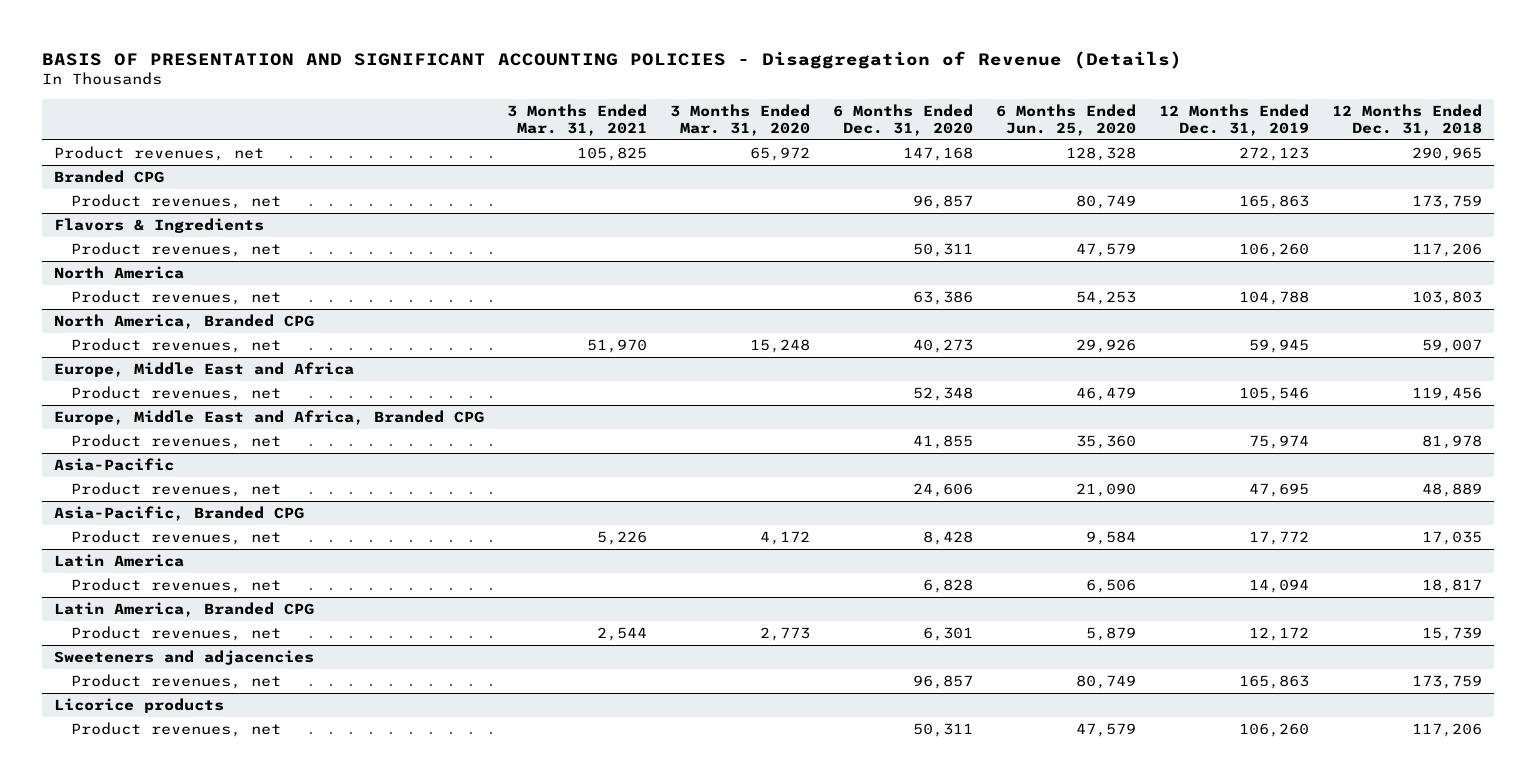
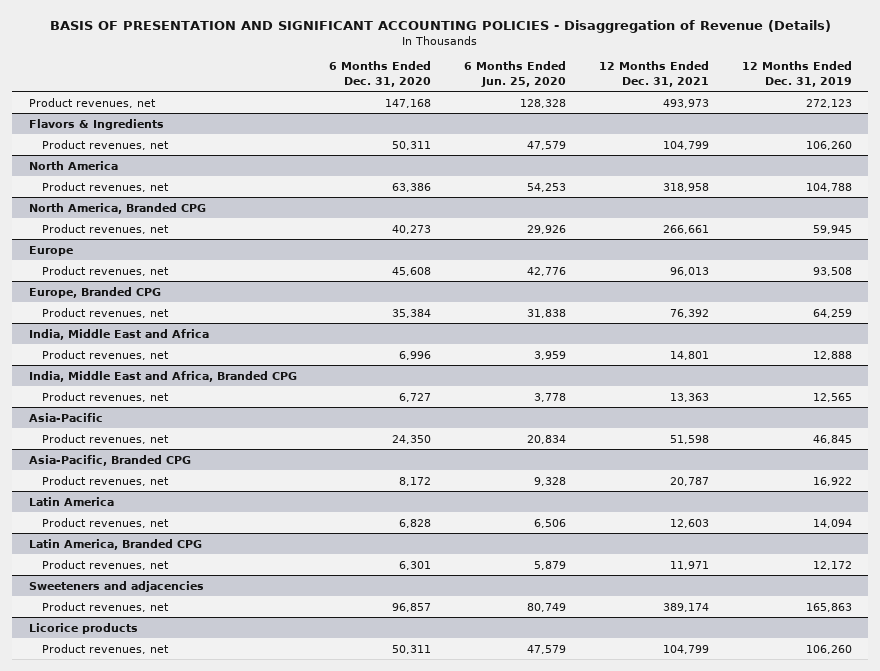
- | 3 Months Ended Mar. 31, 2021 | 3 Months Ended Mar. 31, 2020 | 6 Months Ended Dec. 31, 2020 | 6 Months Ended Jun. 25, 2020 | 12 Months Ended Dec. 31, 2019 | 12 Months Ended Dec. 31, 2018
+ | 6 Months Ended Dec. 31, 2020 | 6 Months Ended Jun. 25, 2020 | 12 Months Ended Dec. 31, 2021 | 12 Months Ended Dec. 31, 2019
- Branded CPG
- Product revenues, net | | | 96,857 | 80,749 | 165,863 | 173,759
- Europe, Middle East and Africa
- Product revenues, net | | | 52,348 | 46,479 | 105,546 | 119,456
- Europe, Middle East and Africa, Branded CPG
- Product revenues, net | | | 41,855 | 35,360 | 75,974 | 81,978
+ Europe
+ Product revenues, net | 45,608 | 42,776 | 96,013 | 93,508
+ Europe, Branded CPG
+ Product revenues, net | 35,384 | 31,838 | 76,392 | 64,259
+ India, Middle East and Africa
+ Product revenues, net | 6,996 | 3,959 | 14,801 | 12,888
+ India, Middle East and Africa, Branded CPG
+ Product revenues, net | 6,727 | 3,778 | 13,363 | 12,565
@ Asia-Pacific
- Product revenues, net | | | 24,606 | 21,090 | 47,695 | 48,889
+ Product revenues, net | 24,350 | 20,834 | 51,598 | 46,845
@ Asia-Pacific, Branded CPG
- Product revenues, net | 5,226 | 4,172 | 8,428 | 9,584 | 17,772 | 17,035
+ Product revenues, net | 8,172 | 9,328 | 20,787 | 16,922

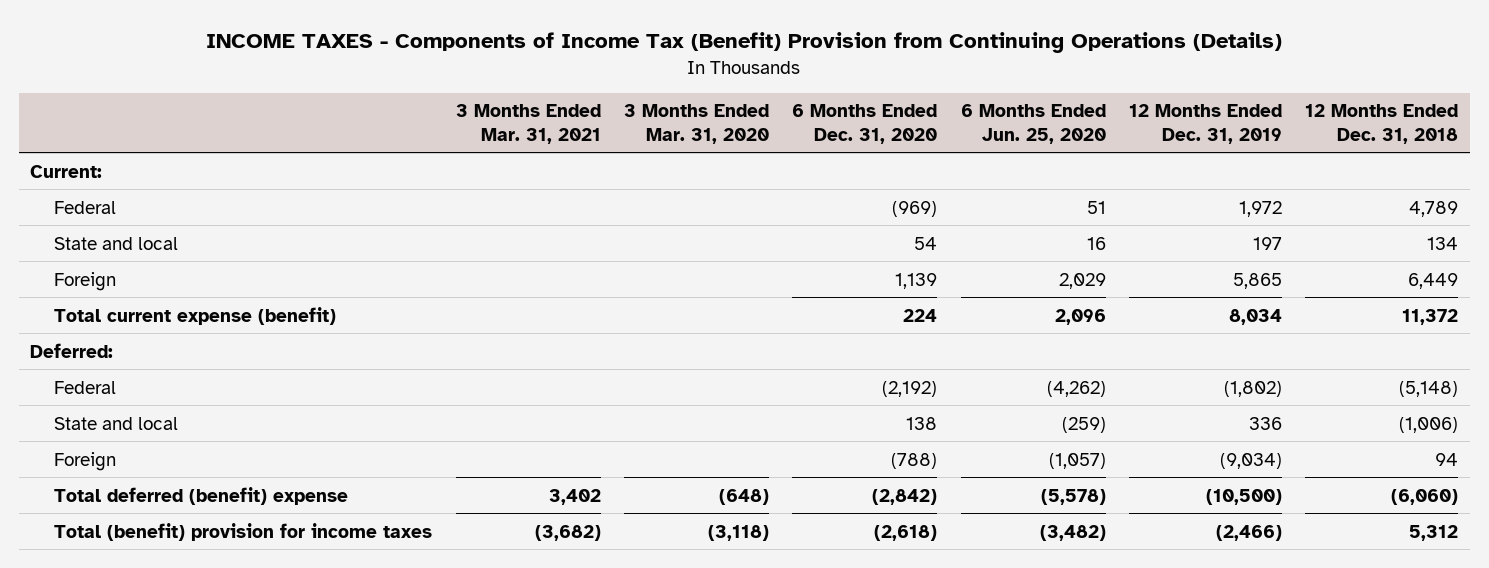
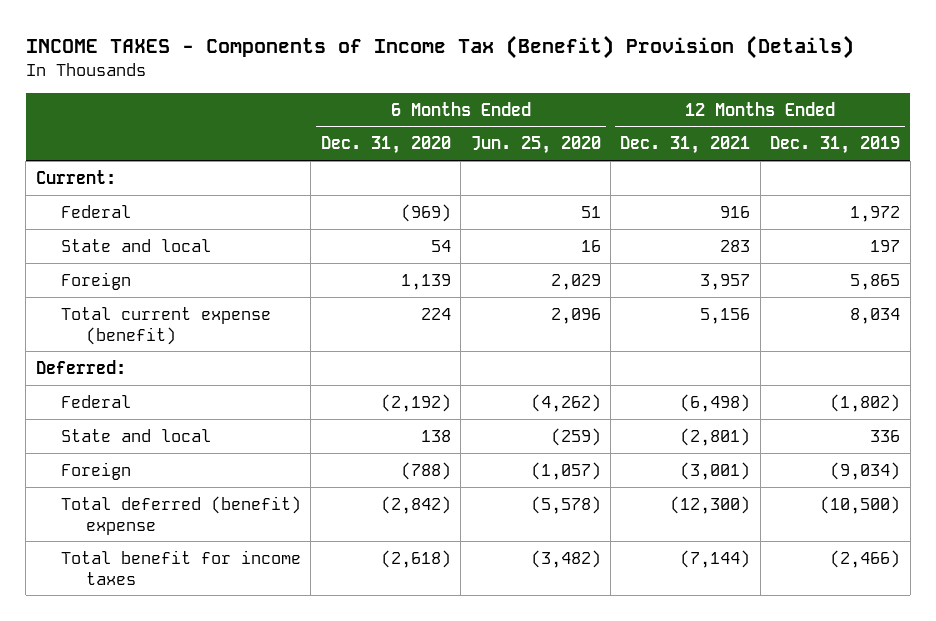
- INCOME TAXES - Components of Income Tax (Benefit) Provision from Continuing Operations (Details)
+ INCOME TAXES - Components of Income Tax (Benefit) Provision (Details)
- | 3 Months Ended Mar. 31, 2021 | 3 Months Ended Mar. 31, 2020 | 6 Months Ended Dec. 31, 2020 | 6 Months Ended Jun. 25, 2020 | 12 Months Ended Dec. 31, 2019 | 12 Months Ended Dec. 31, 2018
+ | 6 Months Ended Dec. 31, 2020 | 6 Months Ended Jun. 25, 2020 | 12 Months Ended Dec. 31, 2021 | 12 Months Ended Dec. 31, 2019
- Total (benefit) provision for income taxes | (3,682) | (3,118) | (2,618) | (3,482) | (2,466) | 5,312
+ Total benefit for income taxes | (2,618) | (3,482) | (7,144) | (2,466)

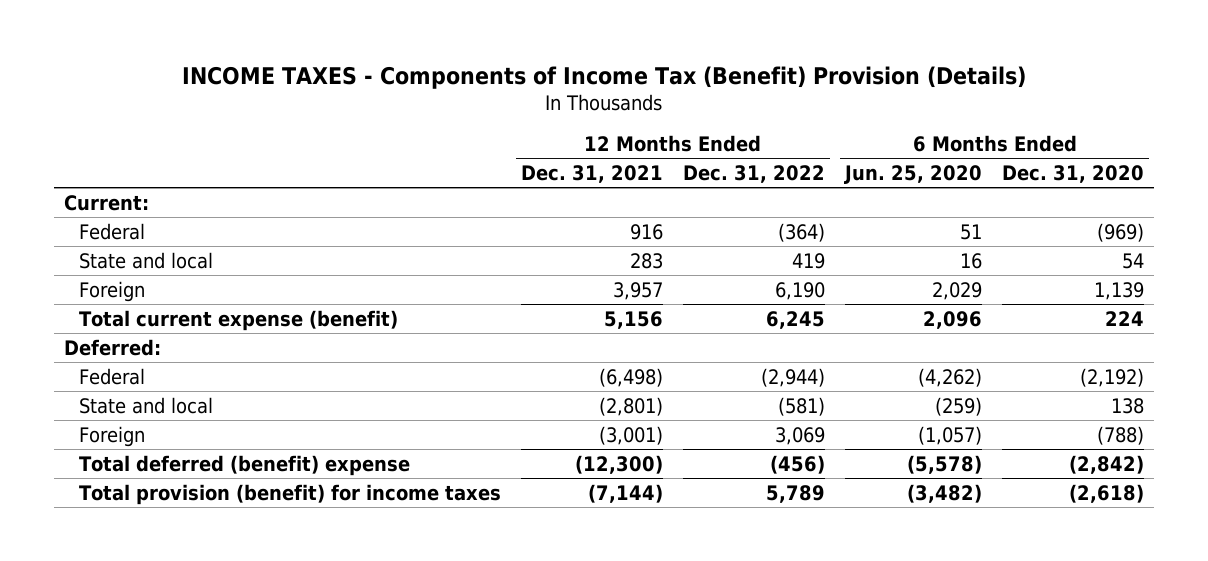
- | 6 Months Ended Dec. 31, 2020 | 6 Months Ended Jun. 25, 2020 | 12 Months Ended Dec. 31, 2021 | 12 Months Ended Dec. 31, 2019
+ | 12 Months Ended Dec. 31, 2021 | 12 Months Ended Dec. 31, 2022 | 6 Months Ended Jun. 25, 2020 | 6 Months Ended Dec. 31, 2020
- Total benefit for income taxes | (2,618) | (3,482) | (7,144) | (2,466)
+ Total provision (benefit) for income taxes | (7,144) | 5,789 | (3,482) | (2,618)

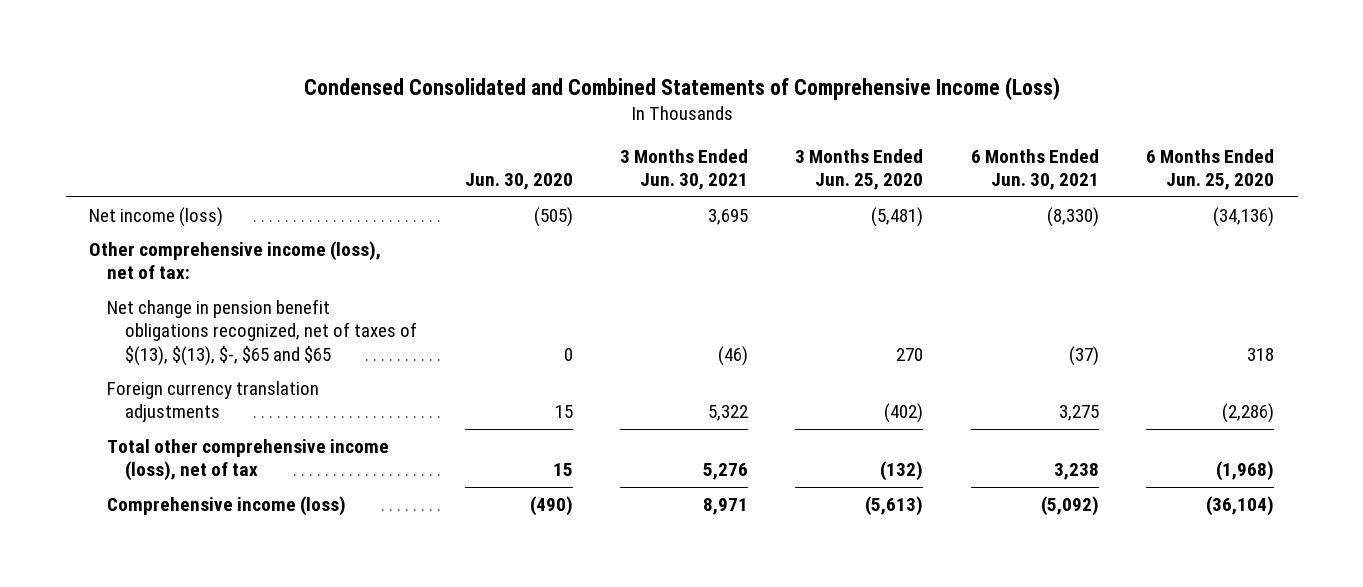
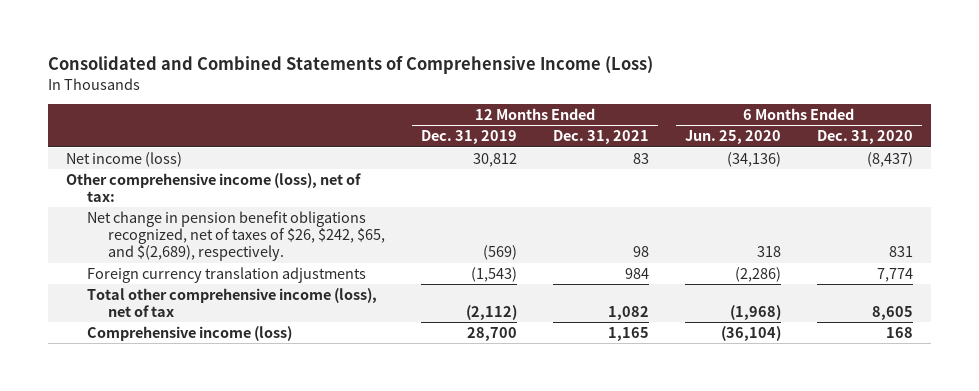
- Condensed Consolidated and Combined Statements of Comprehensive Income (Loss)
+ Consolidated and Combined Statements of Comprehensive Income (Loss)
- | Jun. 30, 2020 | 3 Months Ended Jun. 30, 2021 | 3 Months Ended Jun. 25, 2020 | 6 Months Ended Jun. 30, 2021 | 6 Months Ended Jun. 25, 2020
+ | 12 Months Ended Dec. 31, 2019 | 12 Months Ended Dec. 31, 2021 | 6 Months Ended Jun. 25, 2020 | 6 Months Ended Dec. 31, 2020
- Net change in pension benefit obligations recognized, net of taxes of $(13), $(13), $-, $65 and $65 | 0 | (46) | 270 | (37) | 318
+ Net change in pension benefit obligations recognized, net of taxes of $26, $242, $65, and $(2,689), respectively. | (569) | 98 | 318 | 831

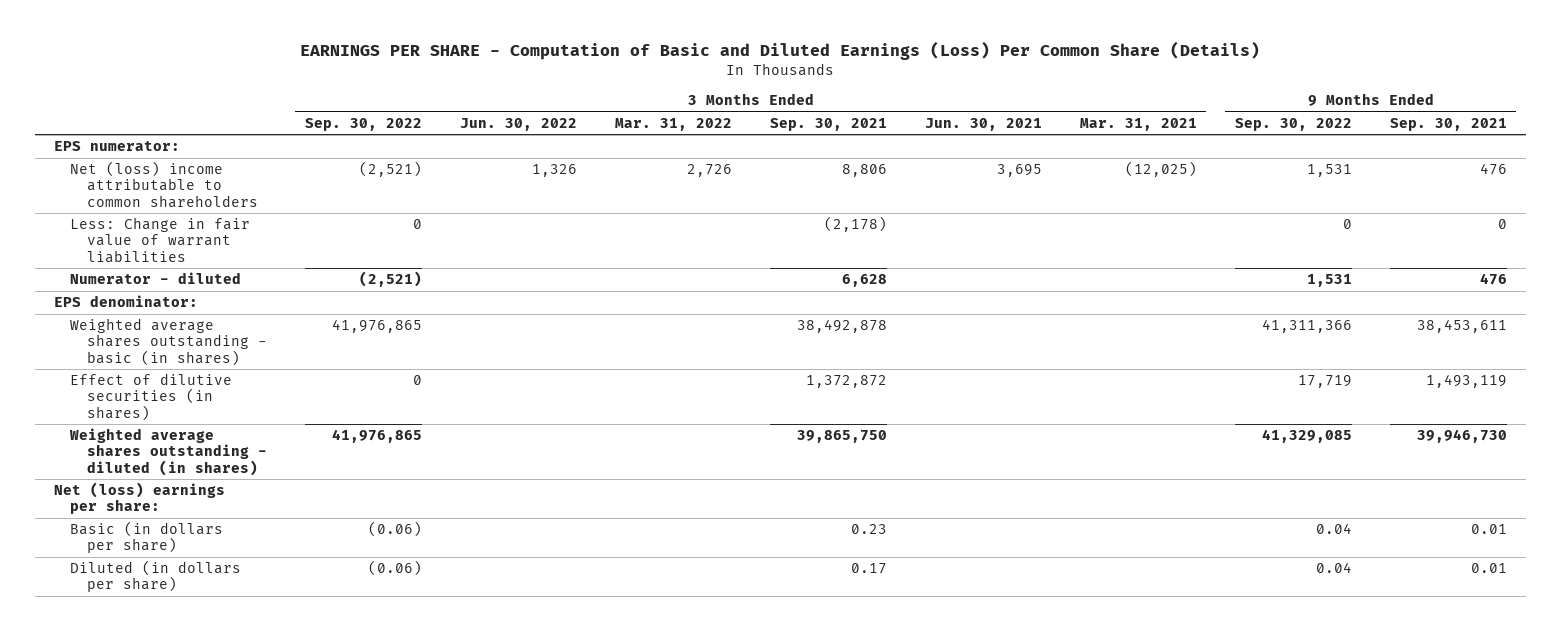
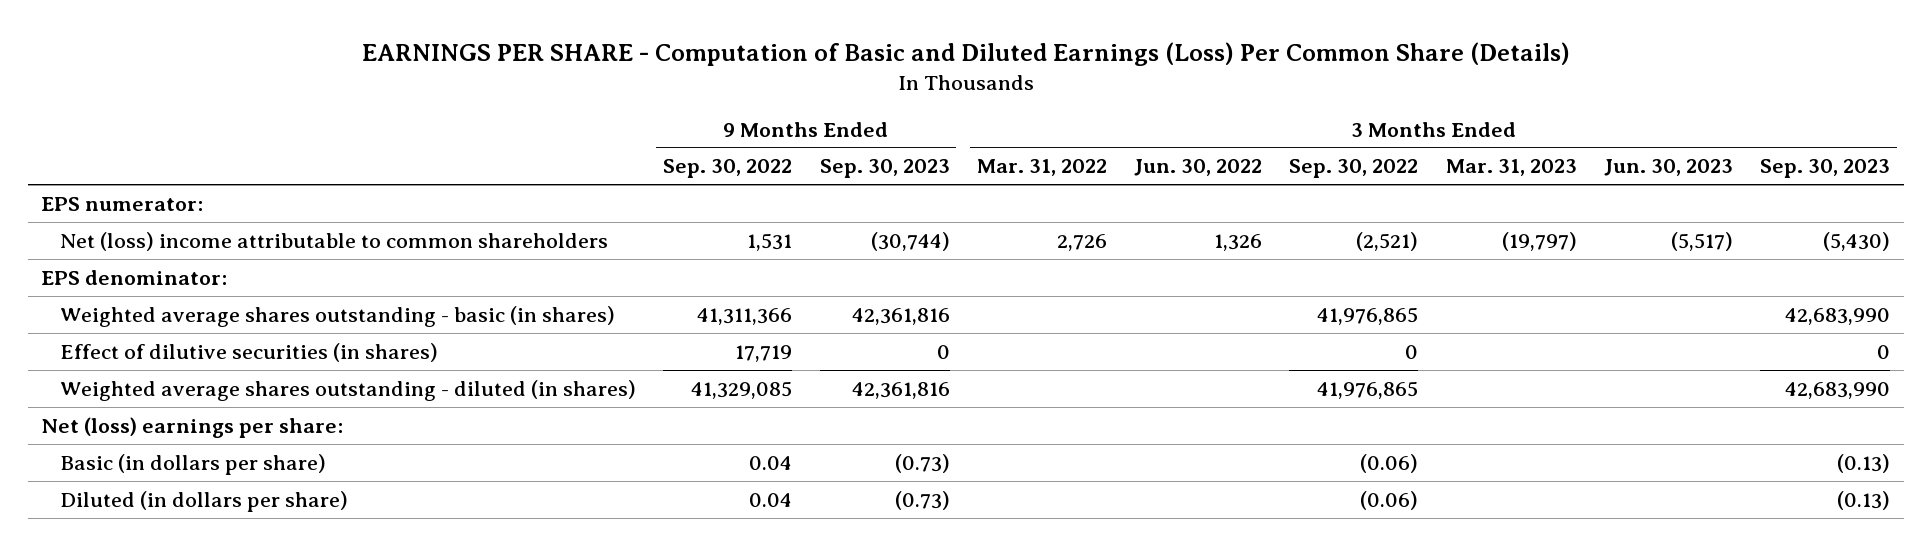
- | 3 Months Ended Sep. 30, 2022 | 3 Months Ended Jun. 30, 2022 | 3 Months Ended Mar. 31, 2022 | 3 Months Ended Sep. 30, 2021 | 3 Months Ended Jun. 30, 2021 | 3 Months Ended Mar. 31, 2021 | 9 Months Ended Sep. 30, 2022 | 9 Months Ended Sep. 30, 2021
+ | 9 Months Ended Sep. 30, 2022 | 9 Months Ended Sep. 30, 2023 | 3 Months Ended Mar. 31, 2022 | 3 Months Ended Jun. 30, 2022 | 3 Months Ended Sep. 30, 2022 | 3 Months Ended Mar. 31, 2023 | 3 Months Ended Jun. 30, 2023 | 3 Months Ended Sep. 30, 2023
- Less: Change in fair value of warrant liabilities | 0 | | | (2,178) | | | 0 | 0
- Numerator - diluted | (2,521) | | | 6,628 | | | 1,531 | 476

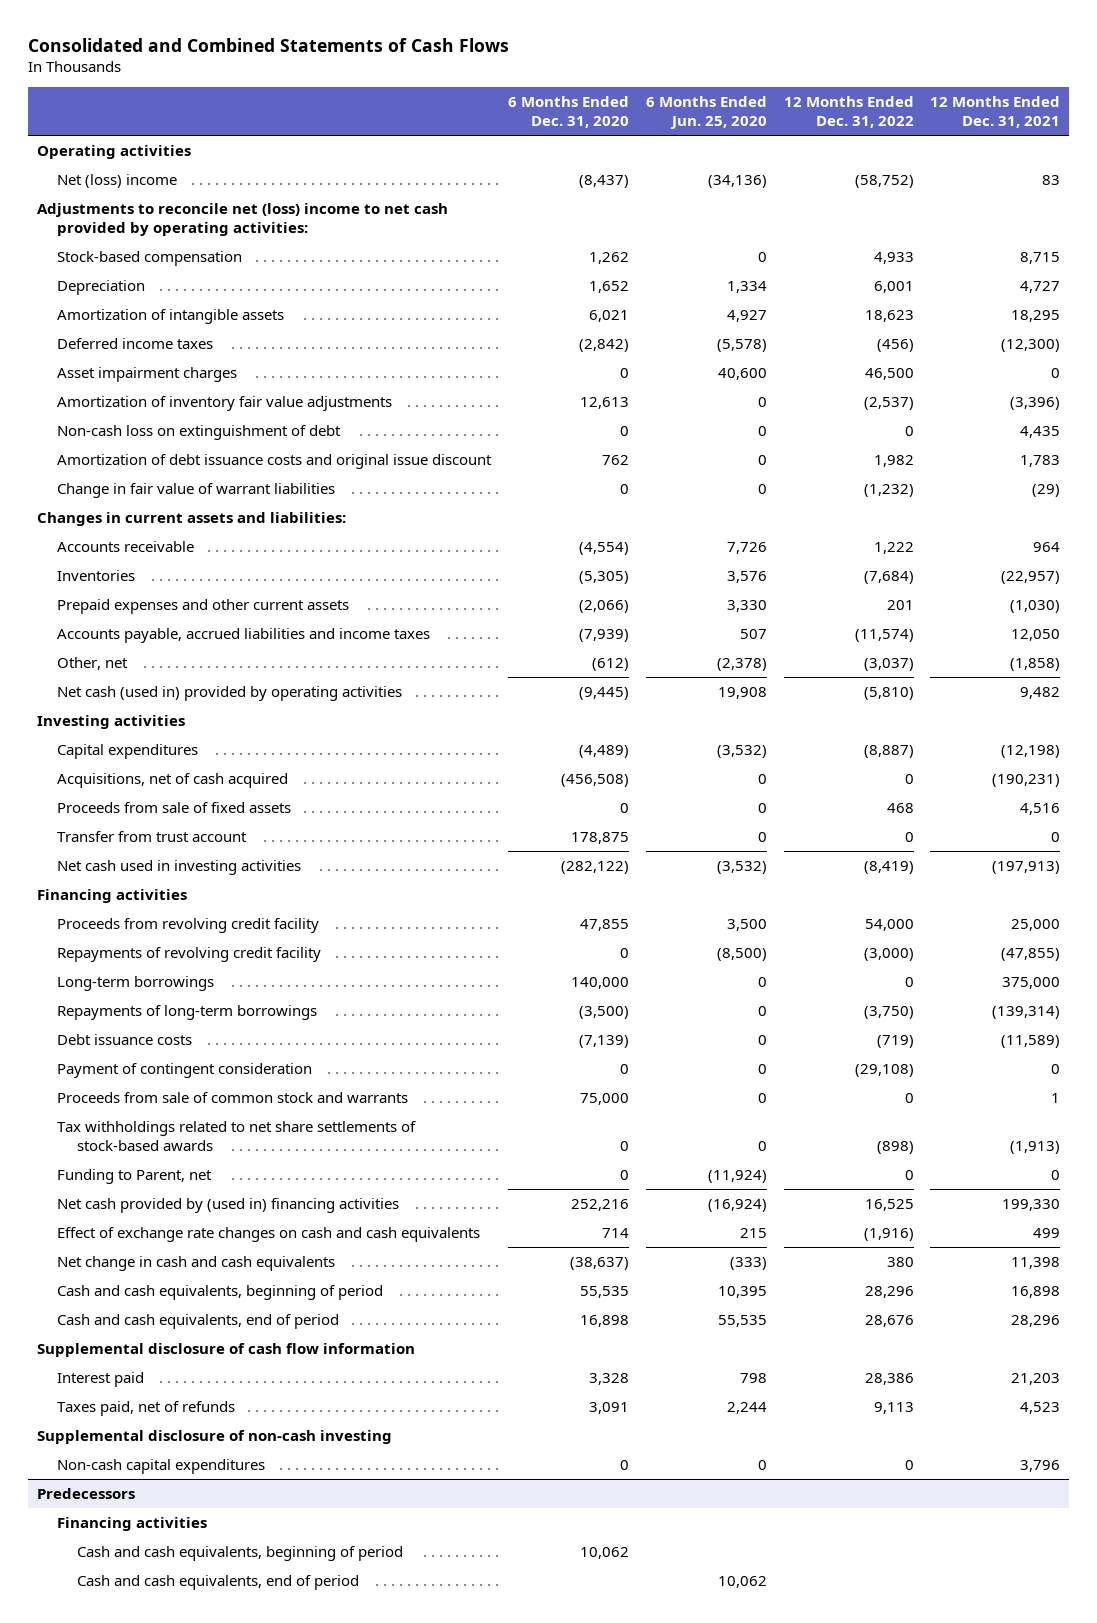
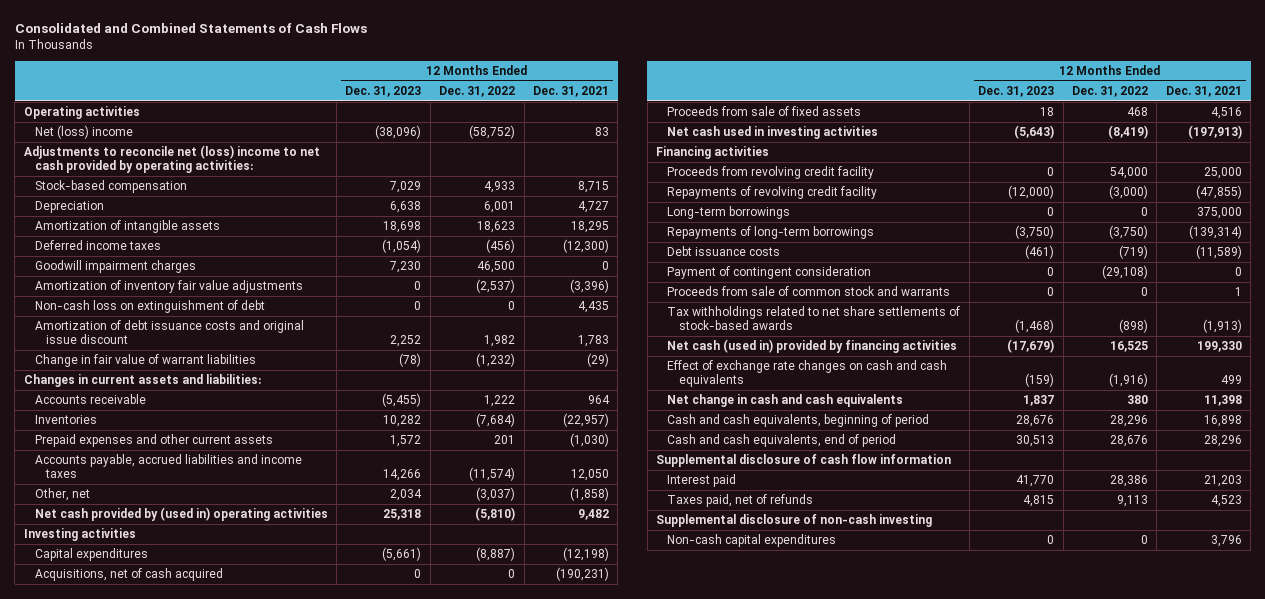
- | 6 Months Ended Dec. 31, 2020 | 6 Months Ended Jun. 25, 2020 | 12 Months Ended Dec. 31, 2022 | 12 Months Ended Dec. 31, 2021
+ | 12 Months Ended Dec. 31, 2023 | 12 Months Ended Dec. 31, 2022 | 12 Months Ended Dec. 31, 2021
- Asset impairment charges | 0 | 40,600 | 46,500 | 0
+ Goodwill impairment charges | 7,230 | 46,500 | 0
- Net cash (used in) provided by operating activities | (9,445) | 19,908 | (5,810) | 9,482
+ Net cash provided by (used in) operating activities | 25,318 | (5,810) | 9,482
- Transfer from trust account | 178,875 | 0 | 0 | 0
- Funding to Parent, net | 0 | (11,924) | 0 | 0
- Net cash provided by (used in) financing activities | 252,216 | (16,924) | 16,525 | 199,330
+ Net cash (used in) provided by financing activities | (17,679) | 16,525 | 199,330
- Predecessors
- Financing activities
- Cash and cash equivalents, beginning of period | 10,062 | | |
- Cash and cash equivalents, end of period | | 10,062 | |

